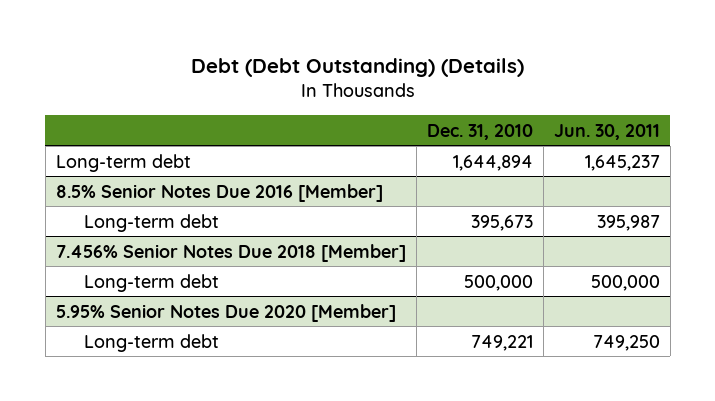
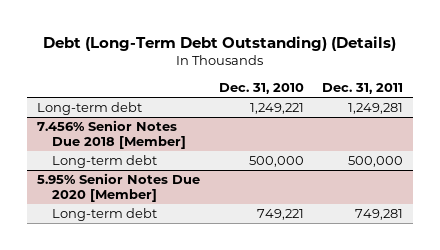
- Debt (Debt Outstanding) (Details)
+ Debt (Long-Term Debt Outstanding) (Details)
- | Dec. 31, 2010 | Jun. 30, 2011
+ | Dec. 31, 2010 | Dec. 31, 2011
- Long-term debt | 1,644,894 | 1,645,237
- 8.5% Senior Notes Due 2016 [Member]
- Long-term debt | 395,673 | 395,987
+ Long-term debt | 1,249,221 | 1,249,281

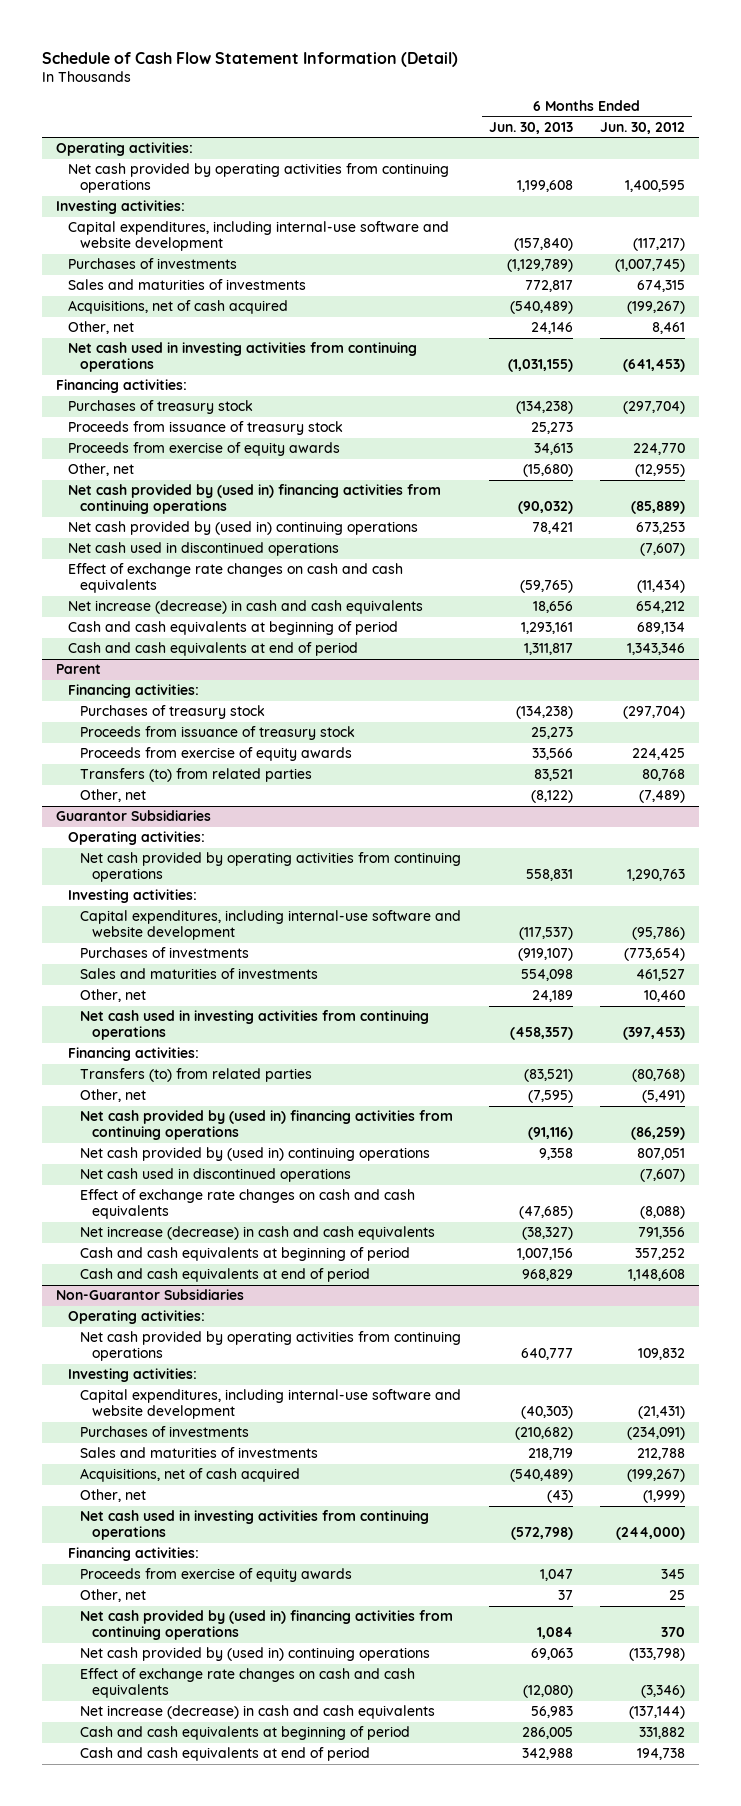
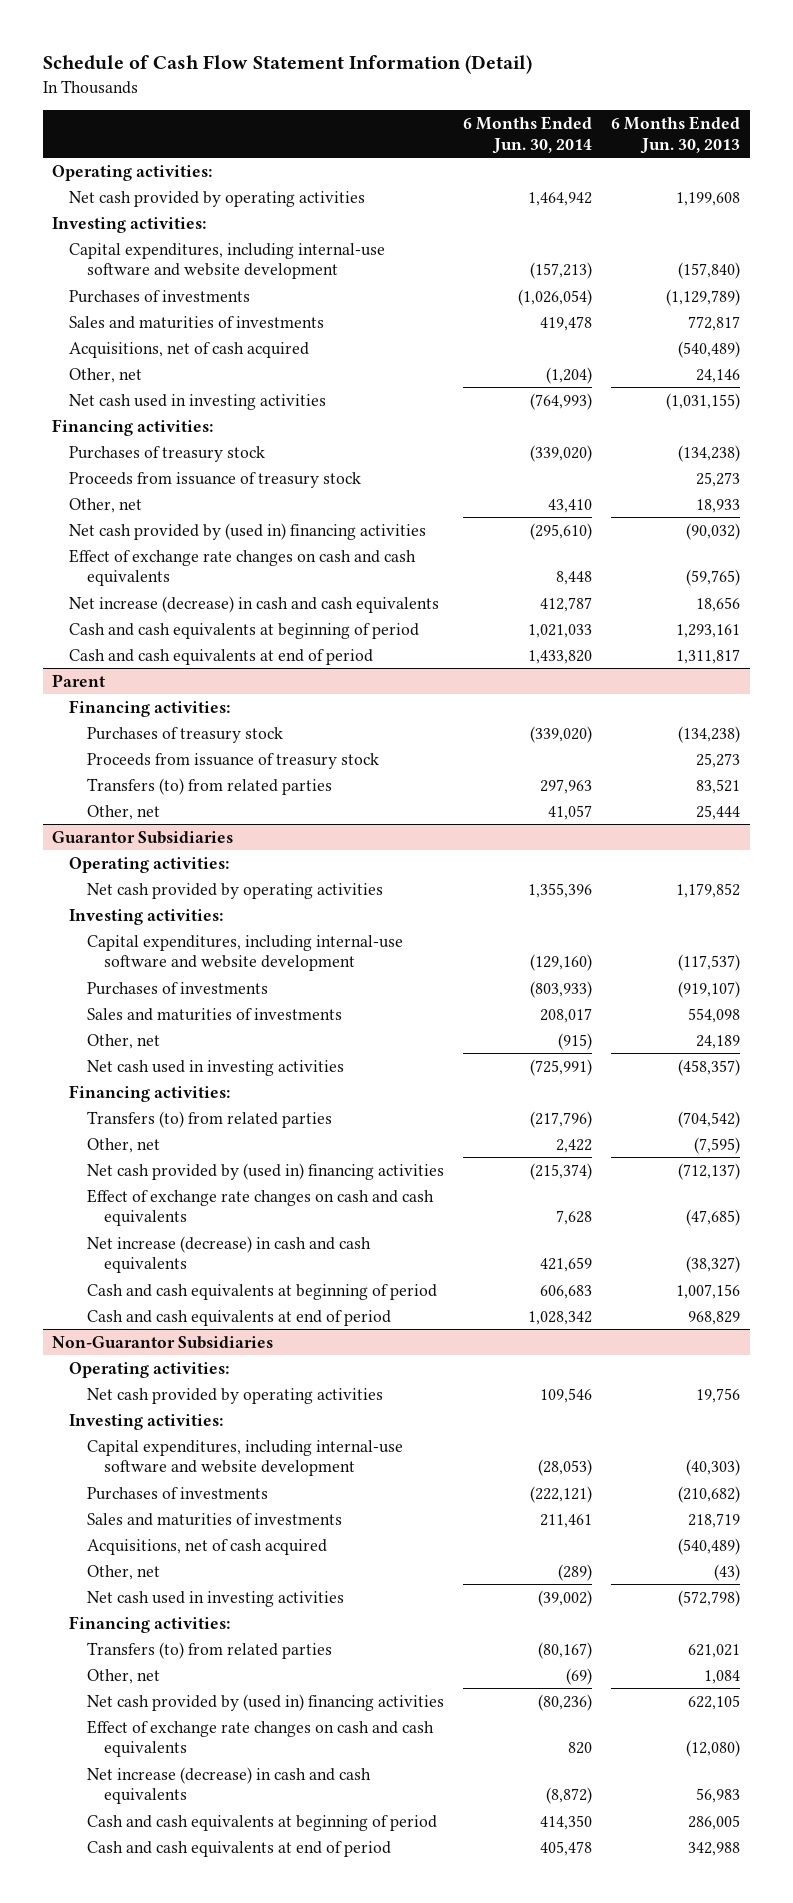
- | 6 Months Ended Jun. 30, 2013 | 6 Months Ended Jun. 30, 2012
+ | 6 Months Ended Jun. 30, 2014 | 6 Months Ended Jun. 30, 2013
- Net cash provided by operating activities from continuing operations | 1,199,608 | 1,400,595
+ Net cash provided by operating activities | 1,464,942 | 1,199,608
- Net cash used in investing activities from continuing operations | (1,031,155) | (641,453)
+ Net cash used in investing activities | (764,993) | (1,031,155)
- Proceeds from exercise of equity awards | 34,613 | 224,770
- Other, net | (15,680) | (12,955)
- Net cash provided by (used in) financing activities from continuing operations | (90,032) | (85,889)
- Net cash provided by (used in) continuing operations | 78,421 | 673,253
- Net cash used in discontinued operations | | (7,607)
+ Other, net | 43,410 | 18,933
+ Net cash provided by (used in) financing activities | (295,610) | (90,032)
@ Parent
- Proceeds from exercise of equity awards | 33,566 | 224,425
- Other, net | (8,122) | (7,489)
+ Other, net | 41,057 | 25,444
@ Guarantor Subsidiaries
- Net cash provided by operating activities from continuing operations | 558,831 | 1,290,763
+ Net cash provided by operating activities | 1,355,396 | 1,179,852
- Net cash used in investing activities from continuing operations | (458,357) | (397,453)
+ Net cash used in investing activities | (725,991) | (458,357)
- Transfers (to) from related parties | (83,521) | (80,768)
+ Transfers (to) from related parties | (217,796) | (704,542)
- Net cash provided by (used in) financing activities from continuing operations | (91,116) | (86,259)
- Net cash provided by (used in) continuing operations | 9,358 | 807,051
- Net cash used in discontinued operations | | (7,607)
+ Net cash provided by (used in) financing activities | (215,374) | (712,137)
@ Non-Guarantor Subsidiaries
- Net cash provided by operating activities from continuing operations | 640,777 | 109,832
+ Net cash provided by operating activities | 109,546 | 19,756
- Net cash used in investing activities from continuing operations | (572,798) | (244,000)
+ Net cash used in investing activities | (39,002) | (572,798)
- Proceeds from exercise of equity awards | 1,047 | 345
- Other, net | 37 | 25
- Net cash provided by (used in) financing activities from continuing operations | 1,084 | 370
- Net cash provided by (used in) continuing operations | 69,063 | (133,798)
+ Transfers (to) from related parties | (80,167) | 621,021
+ Other, net | (69) | 1,084
+ Net cash provided by (used in) financing activities | (80,236) | 622,105

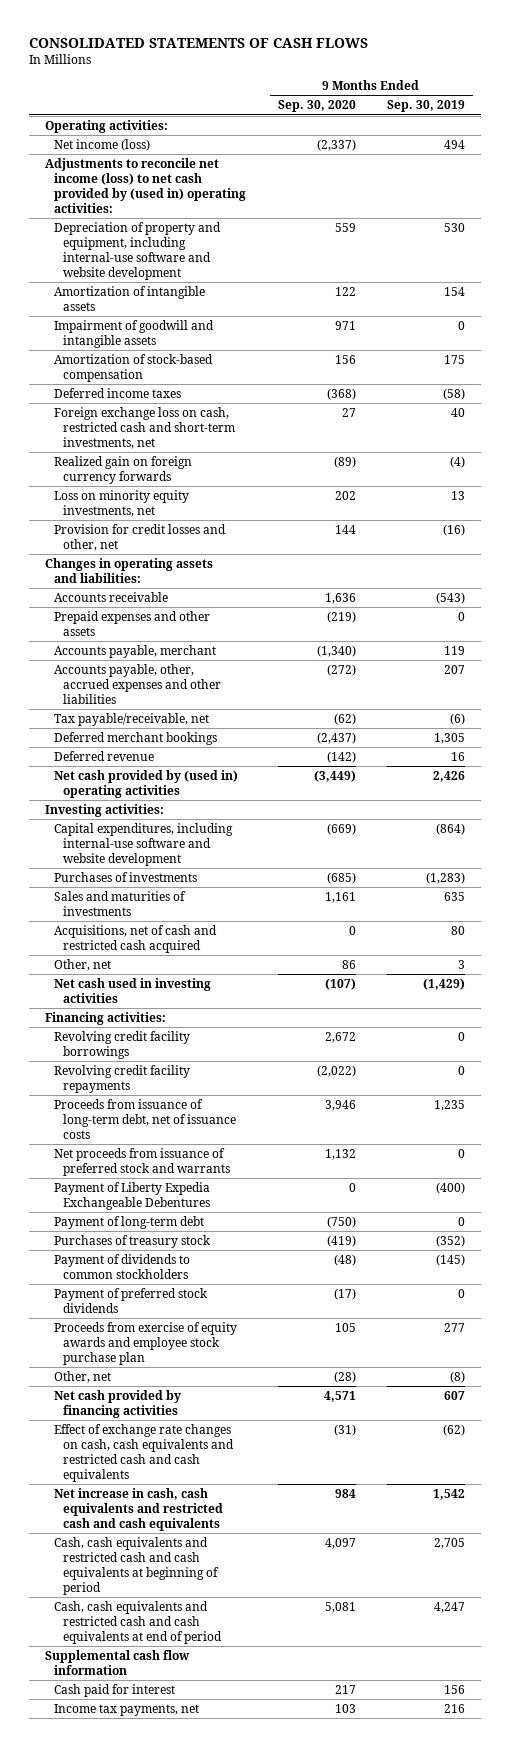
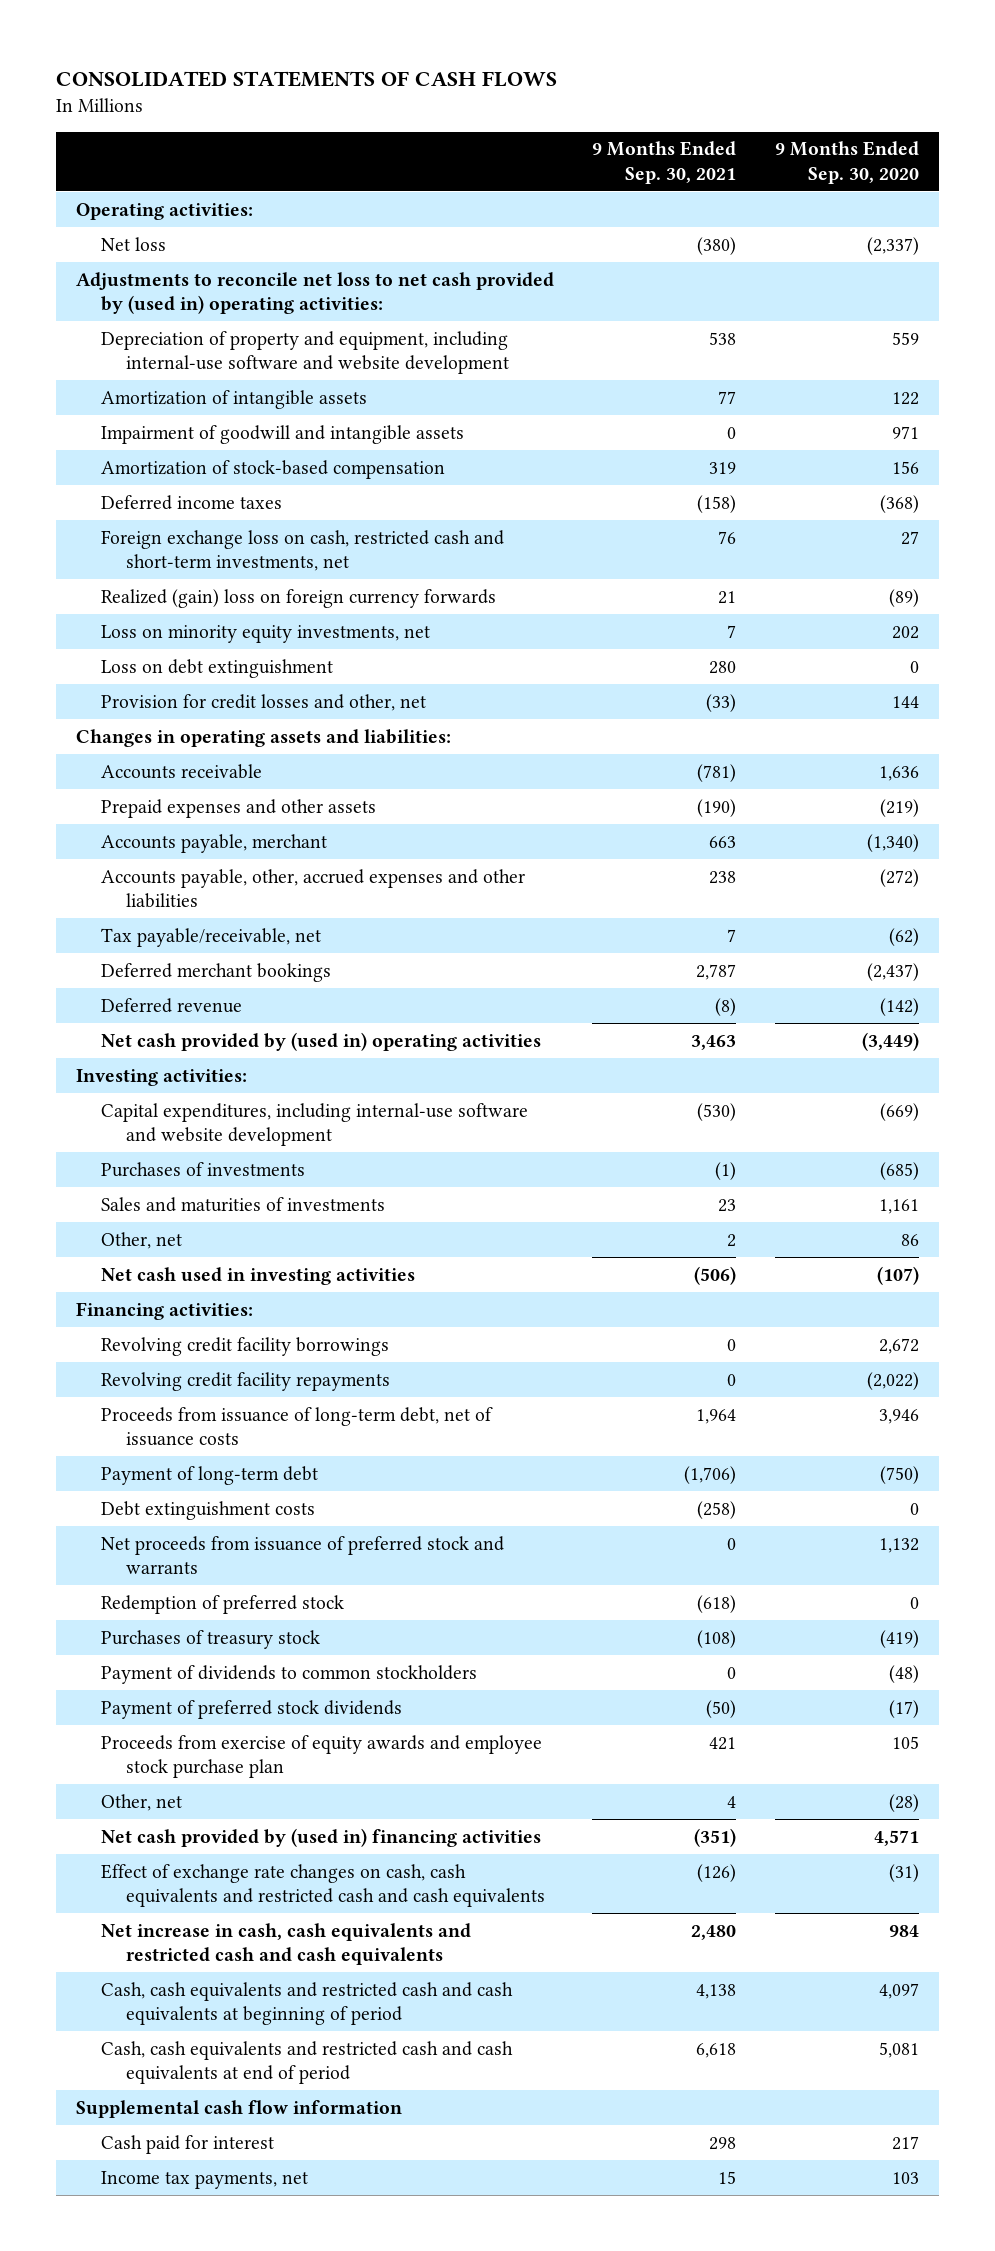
- | 9 Months Ended Sep. 30, 2020 | 9 Months Ended Sep. 30, 2019
+ | 9 Months Ended Sep. 30, 2021 | 9 Months Ended Sep. 30, 2020
- Net income (loss) | (2,337) | 494
- Adjustments to reconcile net income (loss) to net cash provided by (used in) operating activities:
+ Net loss | (380) | (2,337)
+ Adjustments to reconcile net loss to net cash provided by (used in) operating activities:
- Realized gain on foreign currency forwards | (89) | (4)
+ Realized (gain) loss on foreign currency forwards | 21 | (89)
+ Loss on debt extinguishment | 280 | 0
- Acquisitions, net of cash and restricted cash acquired | 0 | 80
- Payment of Liberty Expedia Exchangeable Debentures | 0 | (400)
+ Debt extinguishment costs | (258) | 0
moved down: Net proceeds from issuance of preferred stock and warrants | 0 | 1,132
+ Redemption of preferred stock | (618) | 0
- Net cash provided by financing activities | 4,571 | 607
+ Net cash provided by (used in) financing activities | (351) | 4,571

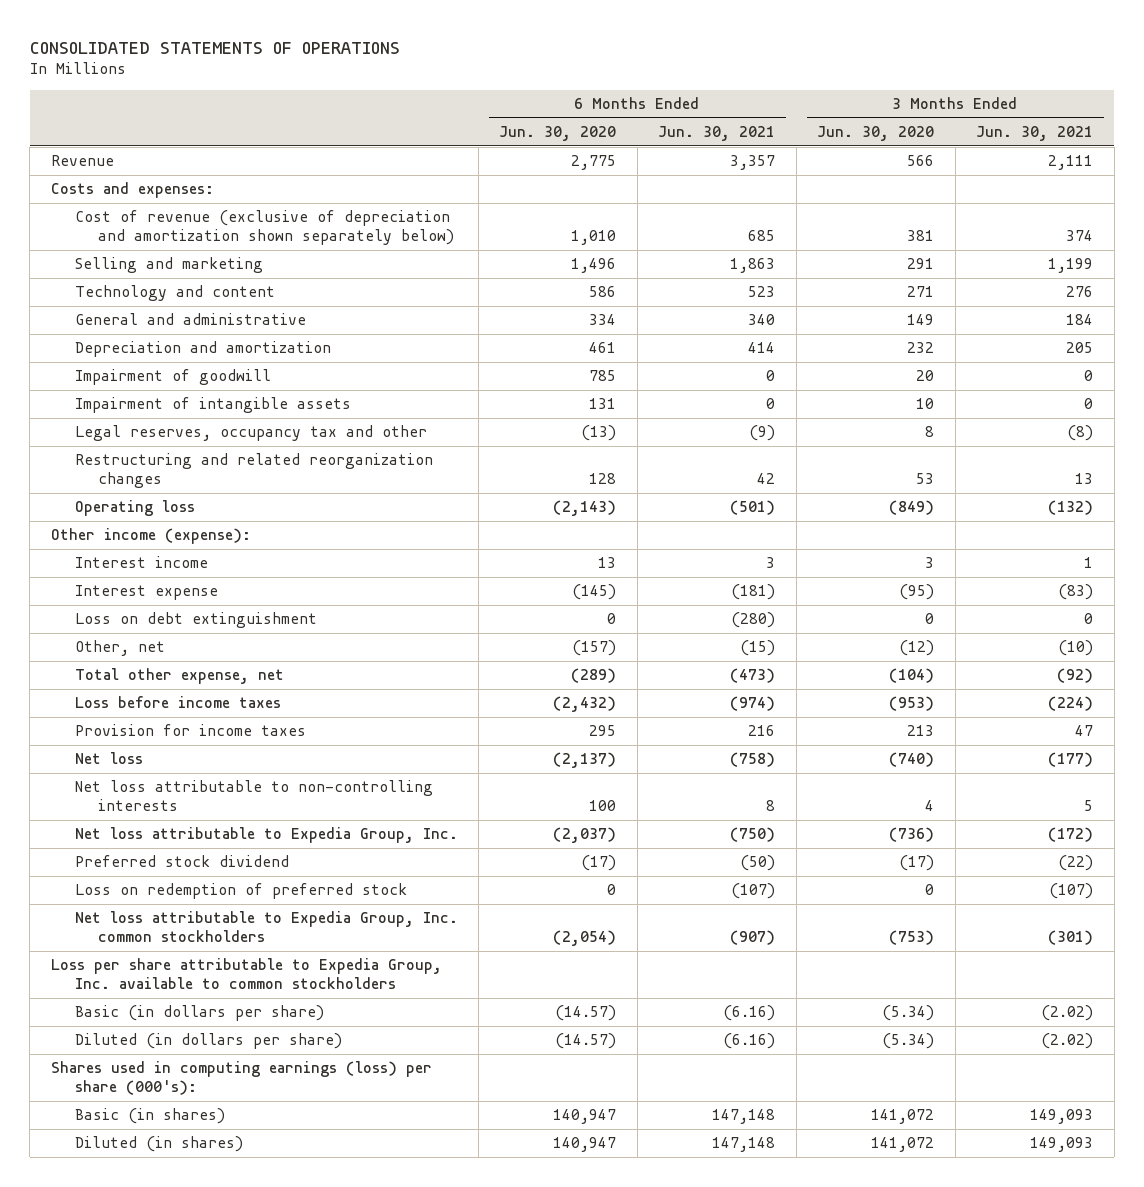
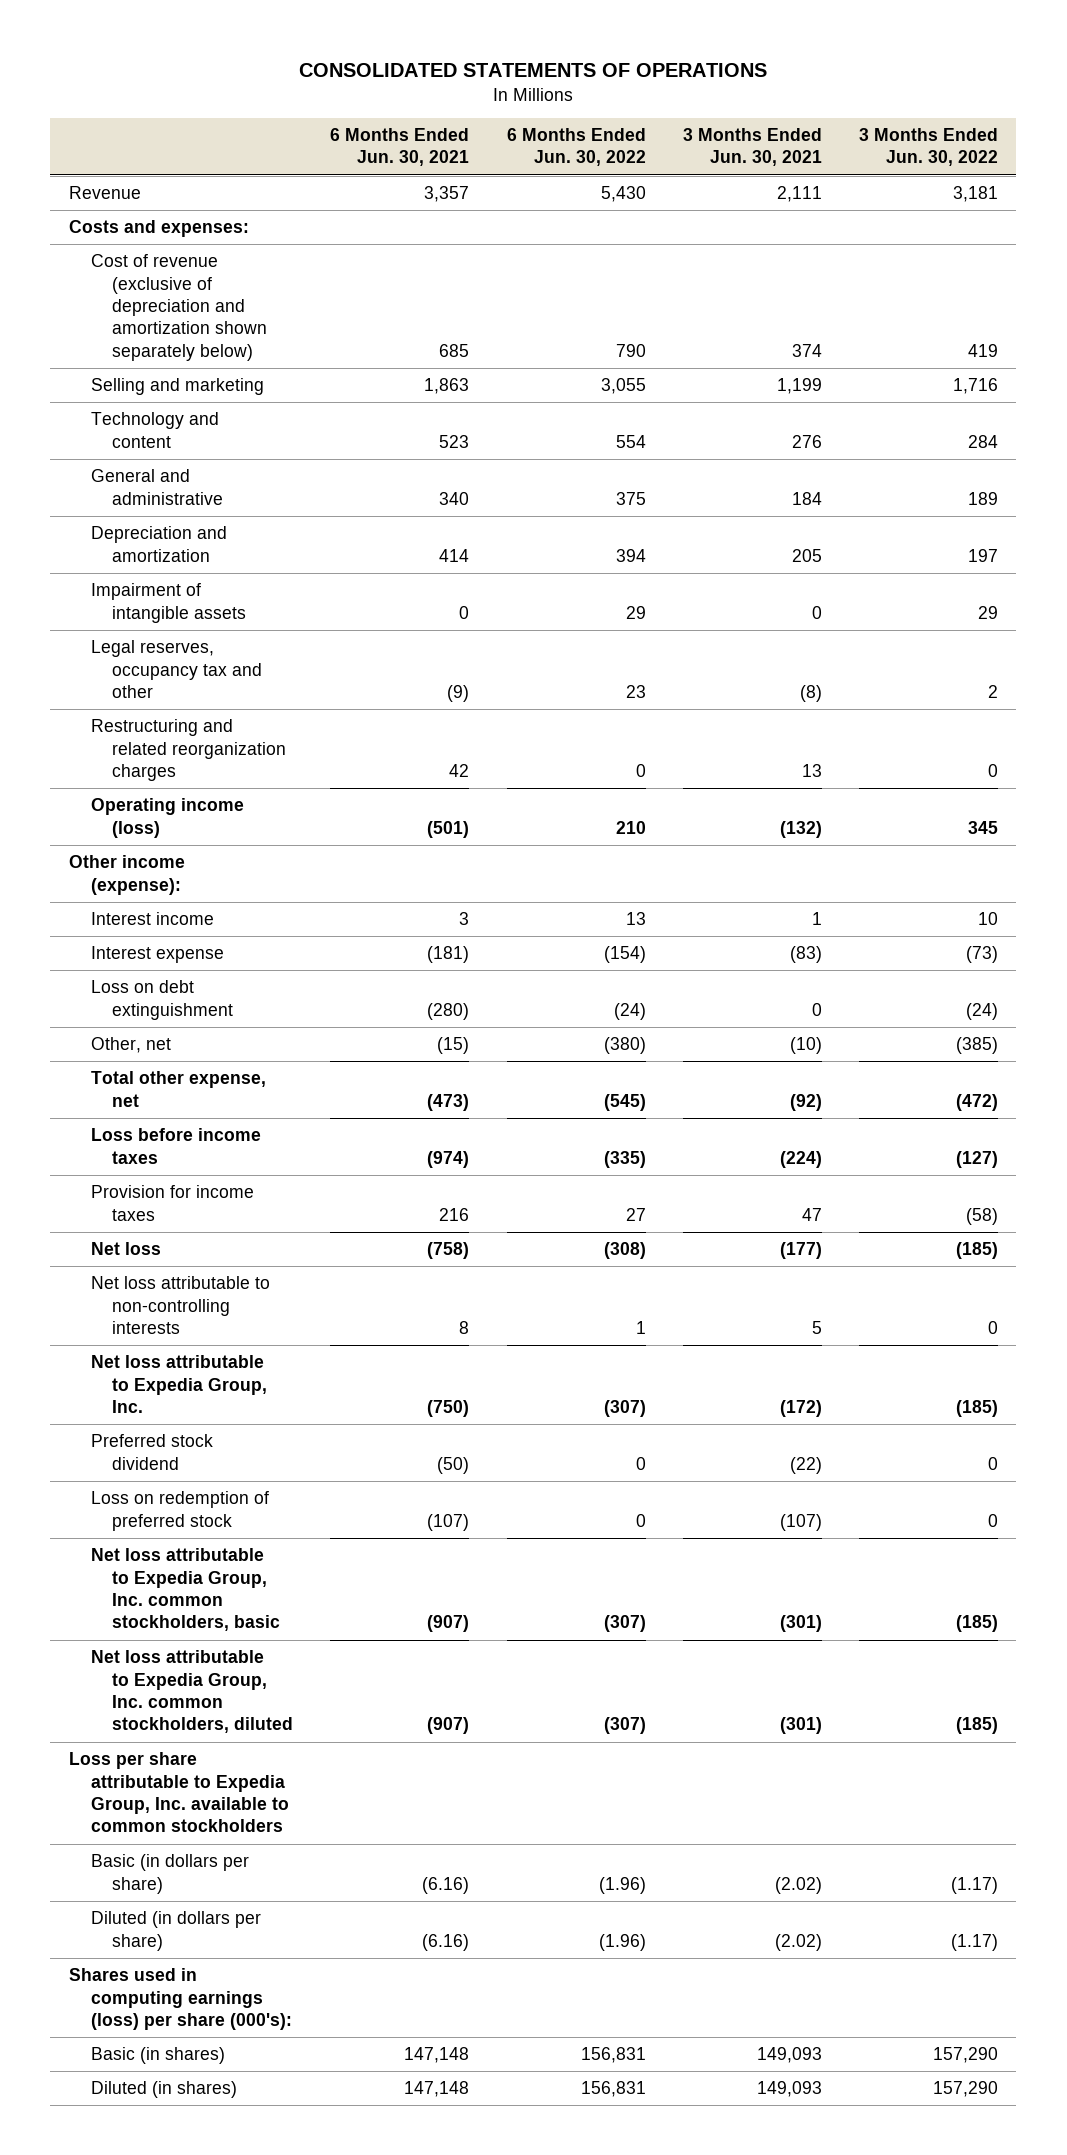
- | 6 Months Ended Jun. 30, 2020 | 6 Months Ended Jun. 30, 2021 | 3 Months Ended Jun. 30, 2020 | 3 Months Ended Jun. 30, 2021
+ | 6 Months Ended Jun. 30, 2021 | 6 Months Ended Jun. 30, 2022 | 3 Months Ended Jun. 30, 2021 | 3 Months Ended Jun. 30, 2022
- Impairment of goodwill | 785 | 0 | 20 | 0
- Restructuring and related reorganization changes | 128 | 42 | 53 | 13
- Operating loss | (2,143) | (501) | (849) | (132)
+ Restructuring and related reorganization charges | 42 | 0 | 13 | 0
+ Operating income (loss) | (501) | 210 | (132) | 345
- Net loss attributable to Expedia Group, Inc. common stockholders | (2,054) | (907) | (753) | (301)
+ Net loss attributable to Expedia Group, Inc. common stockholders, basic | (907) | (307) | (301) | (185)
+ Net loss attributable to Expedia Group, Inc. common stockholders, diluted | (907) | (307) | (301) | (185)

